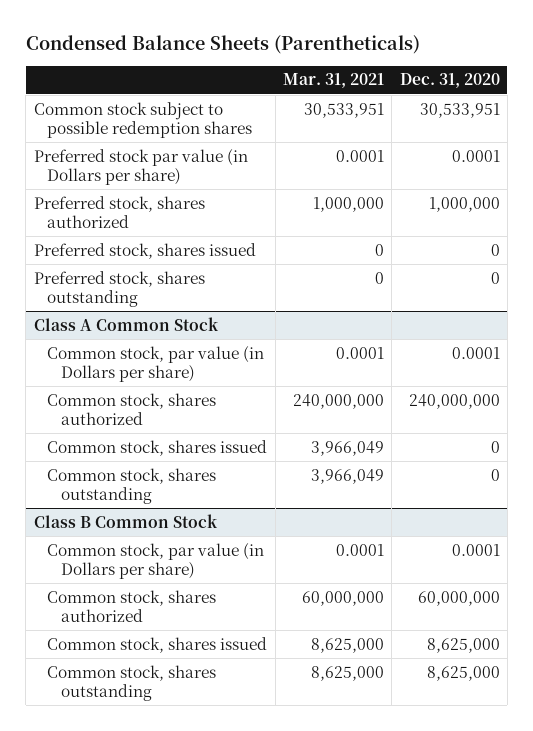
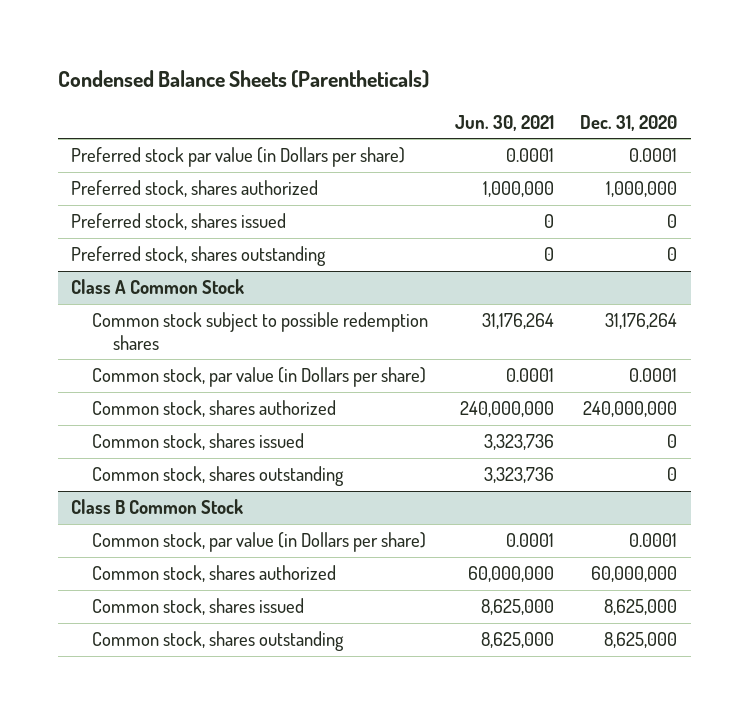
- | Mar. 31, 2021 | Dec. 31, 2020
+ | Jun. 30, 2021 | Dec. 31, 2020
- Common stock subject to possible redemption shares | 30,533,951 | 30,533,951
@ Class A Common Stock
+ Common stock subject to possible redemption shares | 31,176,264 | 31,176,264

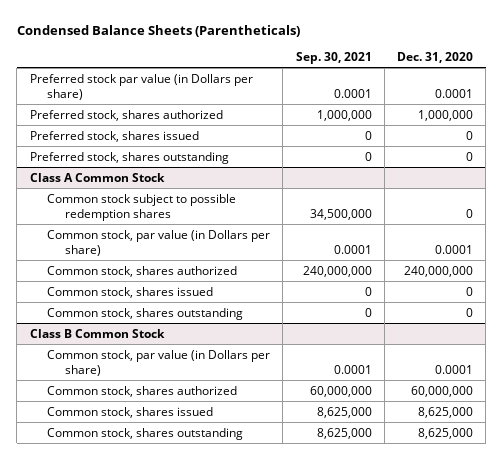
- | Jun. 30, 2021 | Dec. 31, 2020
+ | Sep. 30, 2021 | Dec. 31, 2020
@ Class A Common Stock
- Common stock subject to possible redemption shares | 31,176,264 | 31,176,264
+ Common stock subject to possible redemption shares | 34,500,000 | 0

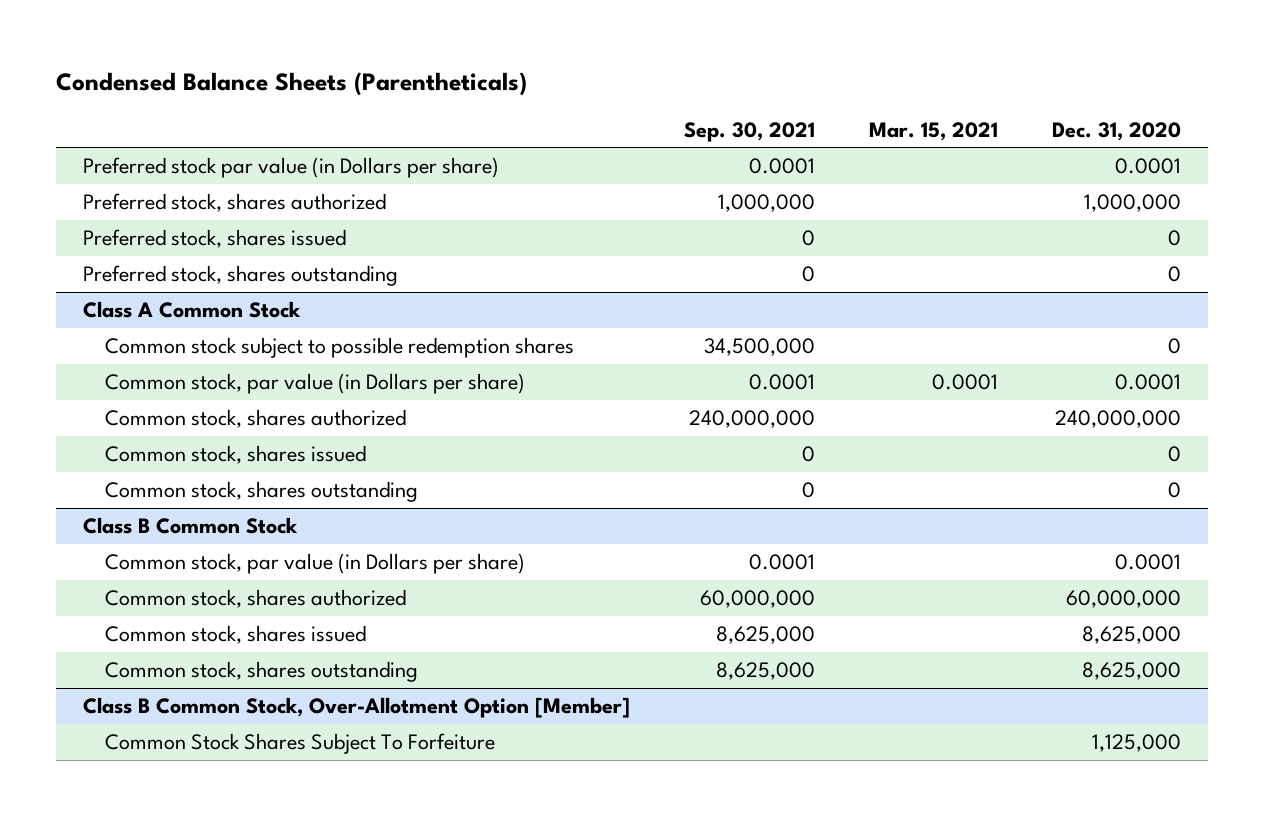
- | Sep. 30, 2021 | Dec. 31, 2020
+ | Sep. 30, 2021 | Mar. 15, 2021 | Dec. 31, 2020
+ Class B Common Stock, Over-Allotment Option [Member]
+ Common Stock Shares Subject To Forfeiture | | | 1,125,000

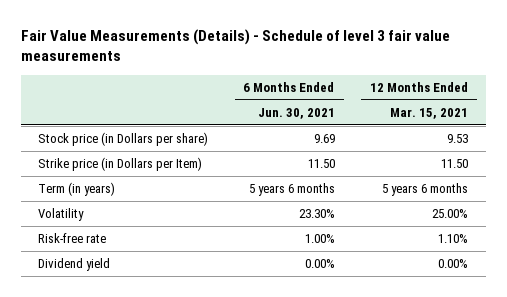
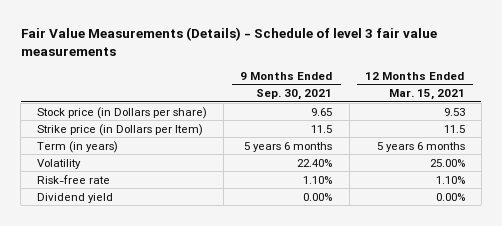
- | 6 Months Ended Jun. 30, 2021 | 12 Months Ended Mar. 15, 2021
+ | 9 Months Ended Sep. 30, 2021 | 12 Months Ended Mar. 15, 2021
- Strike price (in Dollars per Item) | 11.50 | 11.50
+ Strike price (in Dollars per Item) | 11.5 | 11.5

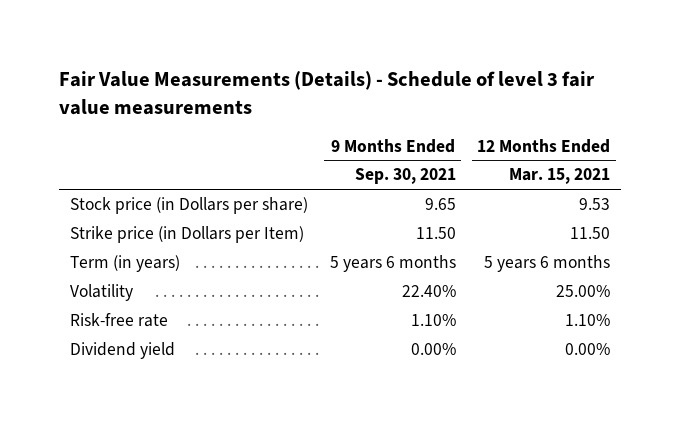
- Strike price (in Dollars per Item) | 11.5 | 11.5
+ Strike price (in Dollars per Item) | 11.50 | 11.50

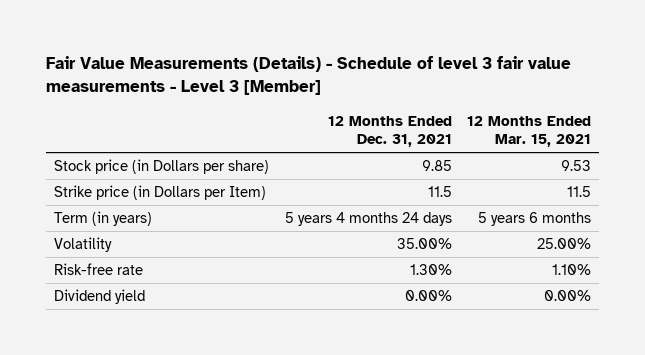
- Fair Value Measurements (Details) - Schedule of level 3 fair value measurements
+ Fair Value Measurements (Details) - Schedule of level 3 fair value measurements - Level 3 [Member]
- | 9 Months Ended Sep. 30, 2021 | 12 Months Ended Mar. 15, 2021
+ | 12 Months Ended Dec. 31, 2021 | 12 Months Ended Mar. 15, 2021
- Strike price (in Dollars per Item) | 11.50 | 11.50
+ Strike price (in Dollars per Item) | 11.5 | 11.5

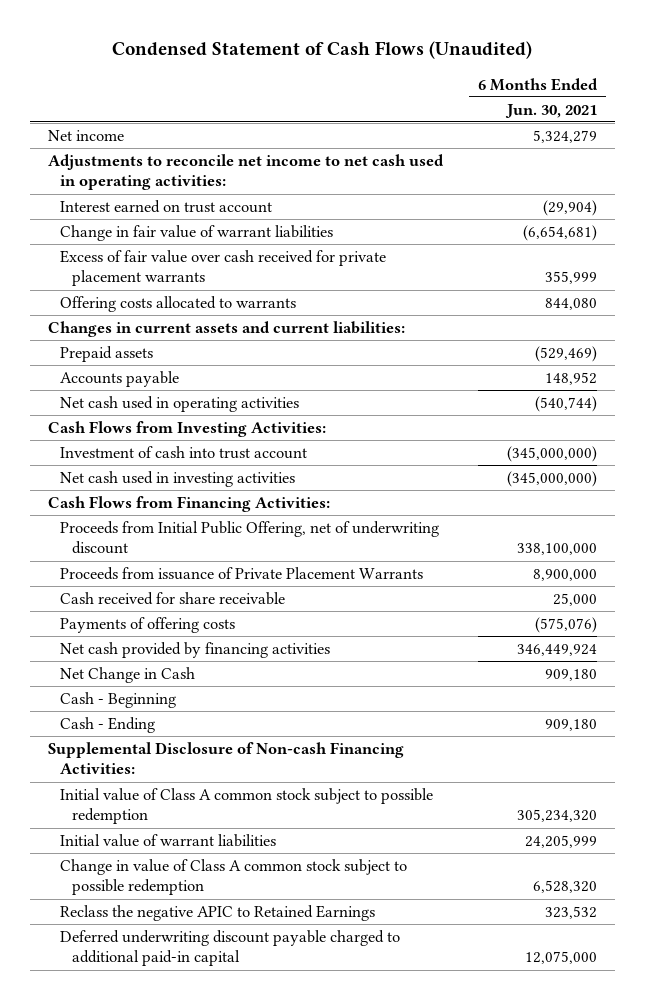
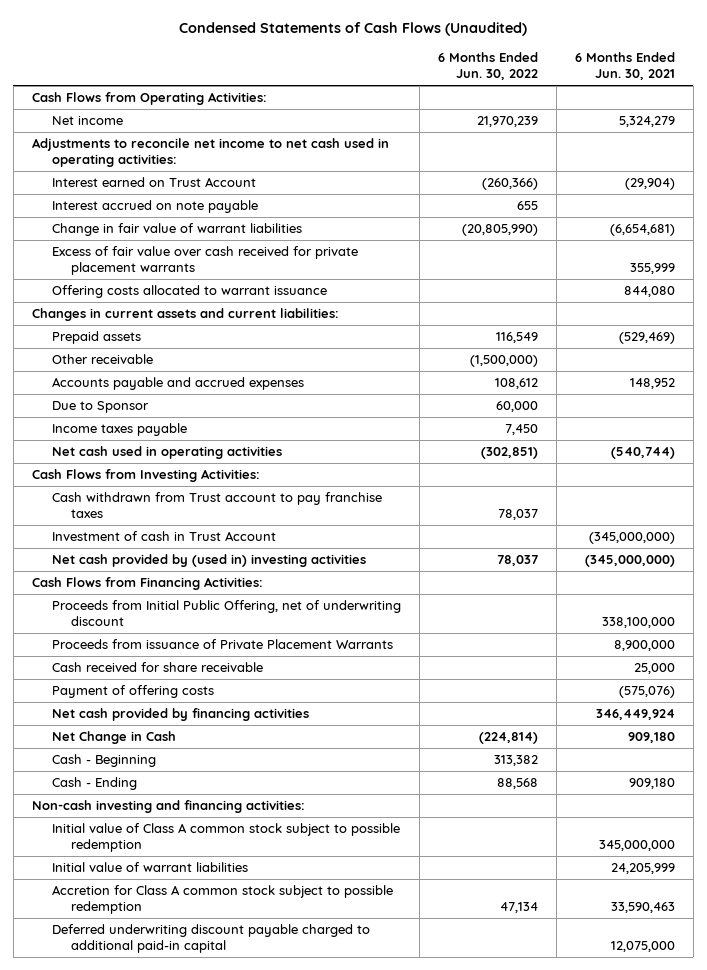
- Condensed Statement of Cash Flows (Unaudited)
+ Condensed Statements of Cash Flows (Unaudited)
- | 6 Months Ended Jun. 30, 2021
+ | 6 Months Ended Jun. 30, 2022 | 6 Months Ended Jun. 30, 2021
+ Cash Flows from Operating Activities:
- Interest earned on trust account | (29,904)
+ Interest earned on Trust Account | (260,366) | (29,904)
+ Interest accrued on note payable | 655 |
- Offering costs allocated to warrants | 844,080
+ Offering costs allocated to warrant issuance | | 844,080
- Accounts payable | 148,952
+ Other receivable | (1,500,000) |
+ Accounts payable and accrued expenses | 108,612 | 148,952
+ Due to Sponsor | 60,000 |
+ Income taxes payable | 7,450 |
- Investment of cash into trust account | (345,000,000)
- Net cash used in investing activities | (345,000,000)
+ Cash withdrawn from Trust account to pay franchise taxes | 78,037 |
+ Investment of cash in Trust Account | | (345,000,000)
+ Net cash provided by (used in) investing activities | 78,037 | (345,000,000)
- Payments of offering costs | (575,076)
+ Payment of offering costs | | (575,076)
- Supplemental Disclosure of Non-cash Financing Activities:
- Initial value of Class A common stock subject to possible redemption | 305,234,320
+ Non-cash investing and financing activities:
+ Initial value of Class A common stock subject to possible redemption | | 345,000,000
- Change in value of Class A common stock subject to possible redemption | 6,528,320
- Reclass the negative APIC to Retained Earnings | 323,532
+ Accretion for Class A common stock subject to possible redemption | 47,134 | 33,590,463

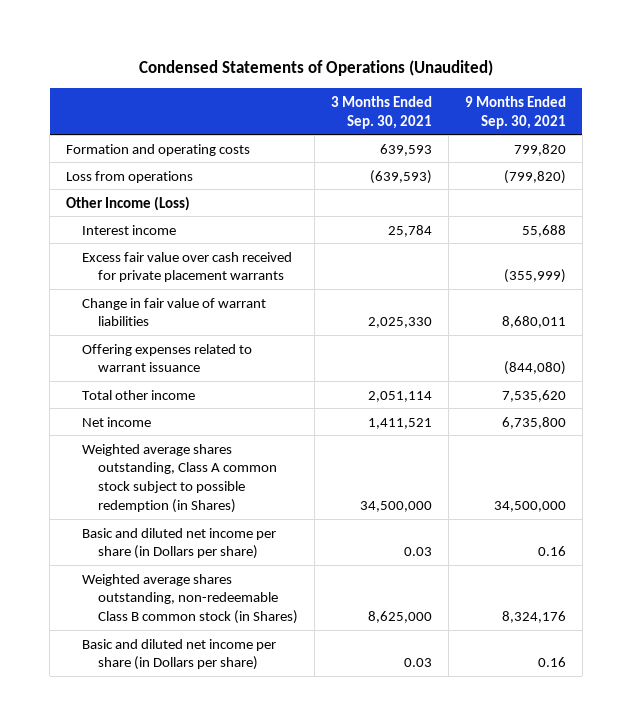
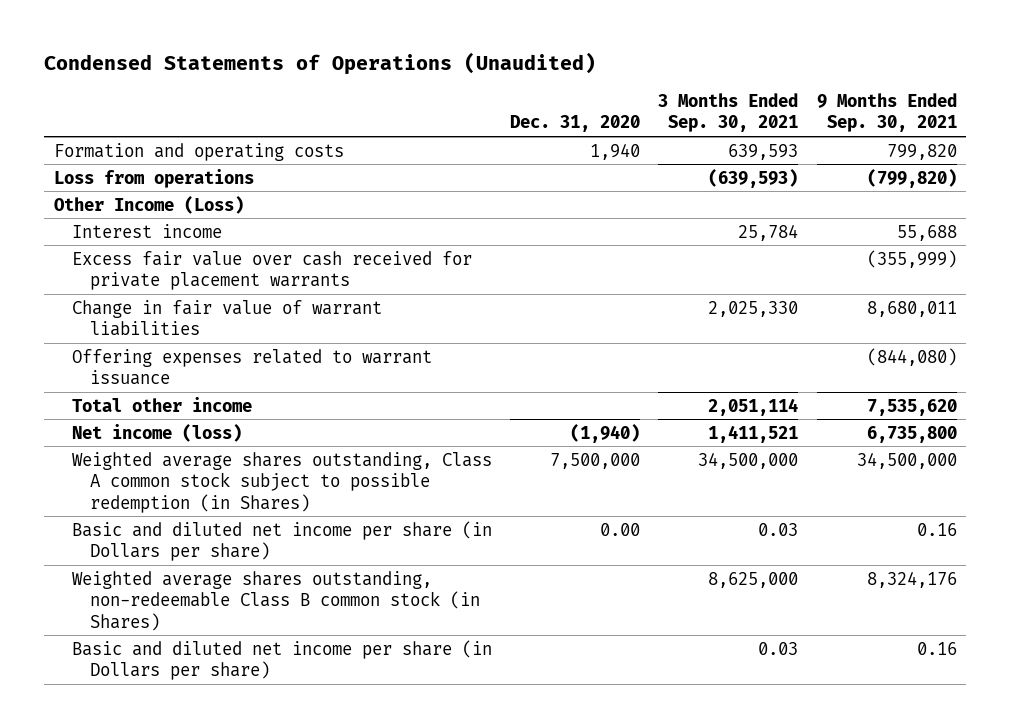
- | 3 Months Ended Sep. 30, 2021 | 9 Months Ended Sep. 30, 2021
+ | Dec. 31, 2020 | 3 Months Ended Sep. 30, 2021 | 9 Months Ended Sep. 30, 2021
- Net income | 1,411,521 | 6,735,800
+ Net income (loss) | (1,940) | 1,411,521 | 6,735,800

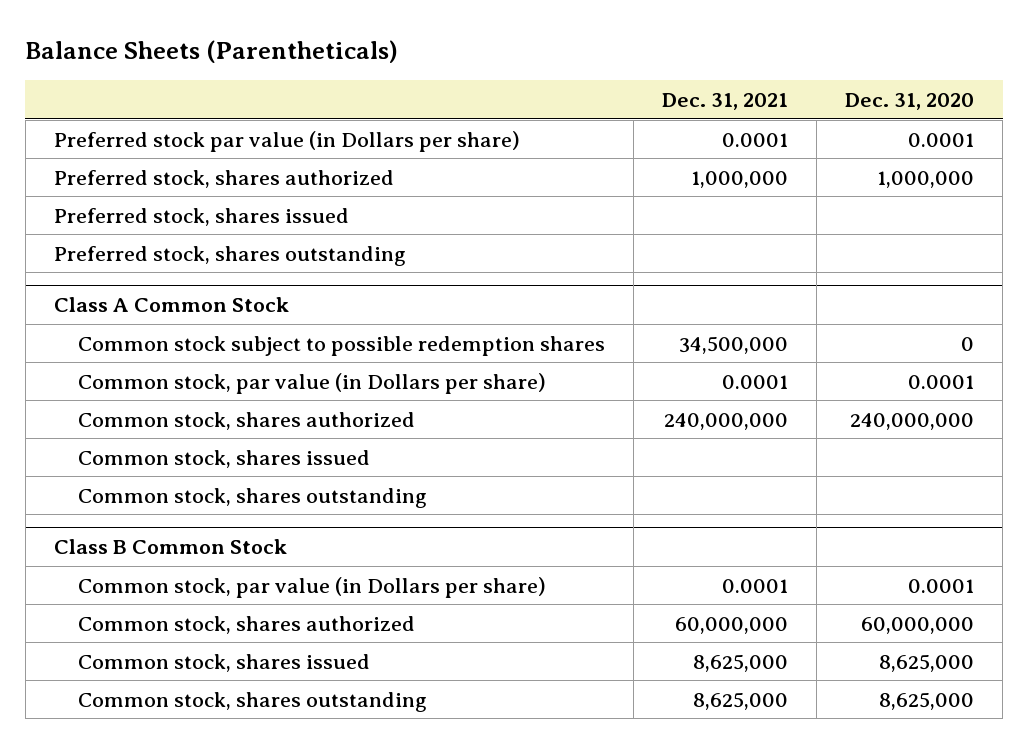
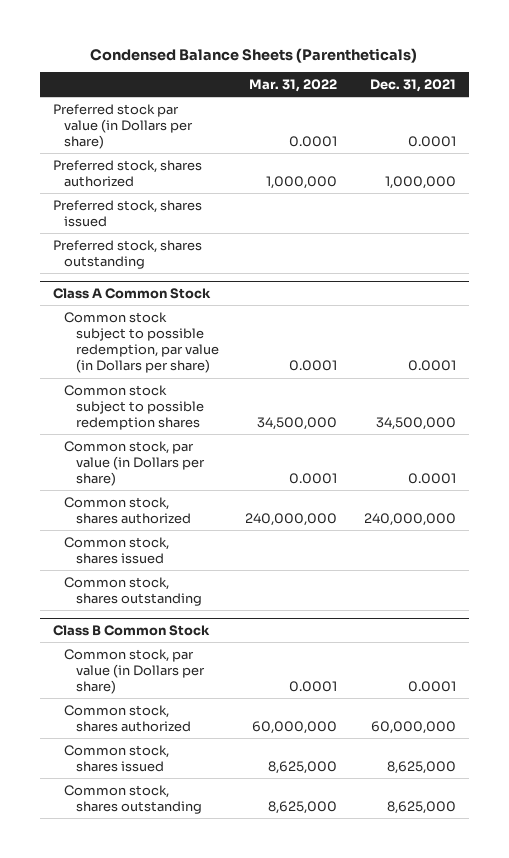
- Balance Sheets (Parentheticals)
+ Condensed Balance Sheets (Parentheticals)
- | Dec. 31, 2021 | Dec. 31, 2020
+ | Mar. 31, 2022 | Dec. 31, 2021
@ Class A Common Stock
+ Common stock subject to possible redemption, par value (in Dollars per share) | 0.0001 | 0.0001

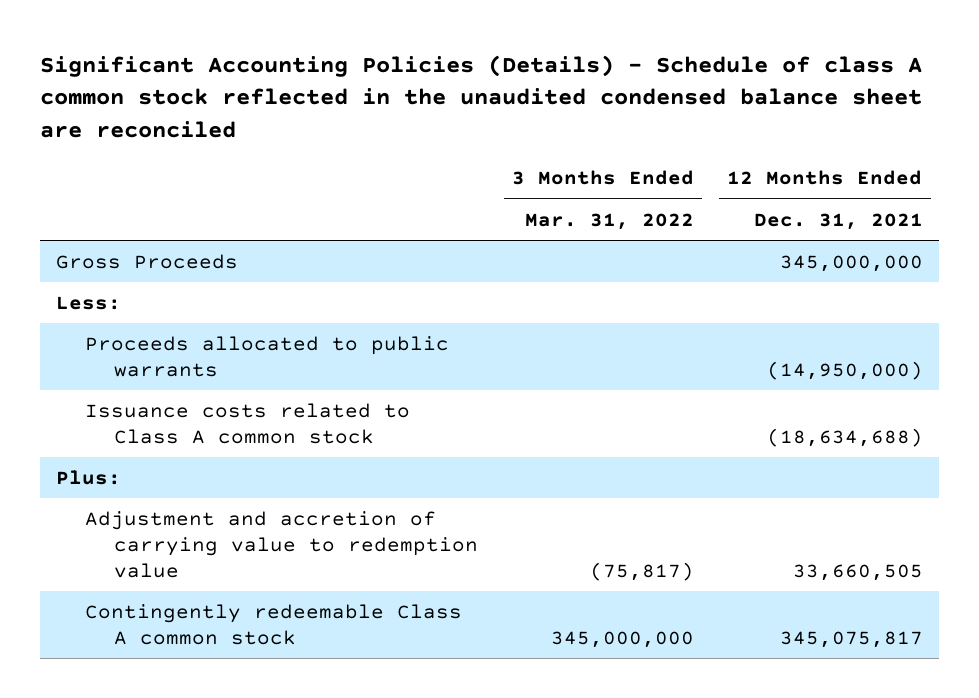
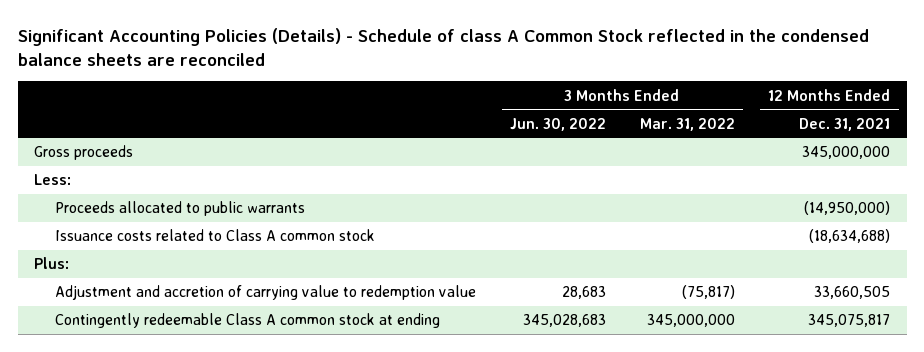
- Significant Accounting Policies (Details) - Schedule of class A common stock reflected in the unaudited condensed balance sheet are reconciled
+ Significant Accounting Policies (Details) - Schedule of class A Common Stock reflected in the condensed balance sheets are reconciled
- | 3 Months Ended Mar. 31, 2022 | 12 Months Ended Dec. 31, 2021
+ | 3 Months Ended Jun. 30, 2022 | 3 Months Ended Mar. 31, 2022 | 12 Months Ended Dec. 31, 2021
- Gross Proceeds | | 345,000,000
+ Gross proceeds | | | 345,000,000
- Contingently redeemable Class A common stock | 345,000,000 | 345,075,817
+ Contingently redeemable Class A common stock at ending | 345,028,683 | 345,000,000 | 345,075,817

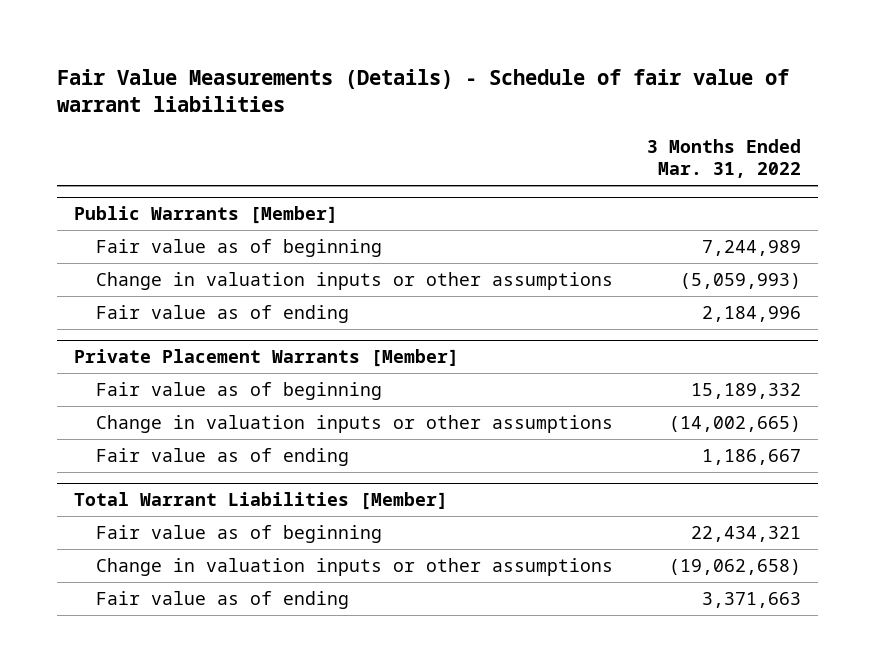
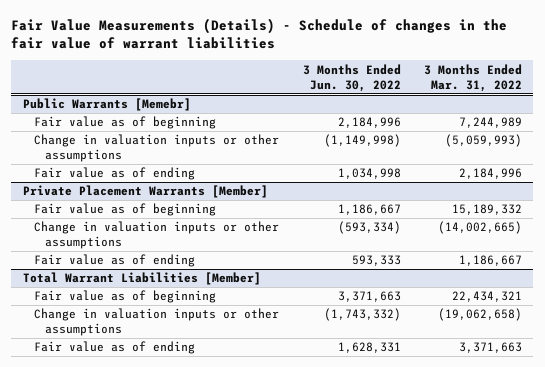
- Fair Value Measurements (Details) - Schedule of fair value of warrant liabilities
+ Fair Value Measurements (Details) - Schedule of changes in the fair value of warrant liabilities
- | 3 Months Ended Mar. 31, 2022
+ | 3 Months Ended Jun. 30, 2022 | 3 Months Ended Mar. 31, 2022
- Public Warrants [Member]
+ Public Warrants [Memebr]

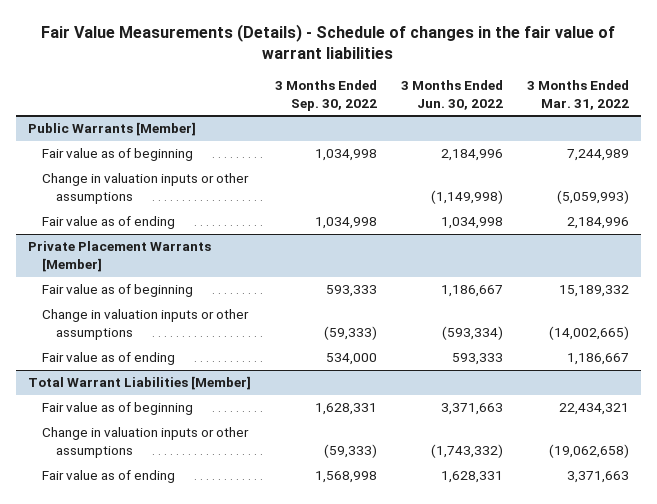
- | 3 Months Ended Jun. 30, 2022 | 3 Months Ended Mar. 31, 2022
+ | 3 Months Ended Sep. 30, 2022 | 3 Months Ended Jun. 30, 2022 | 3 Months Ended Mar. 31, 2022
- Public Warrants [Memebr]
+ Public Warrants [Member]

